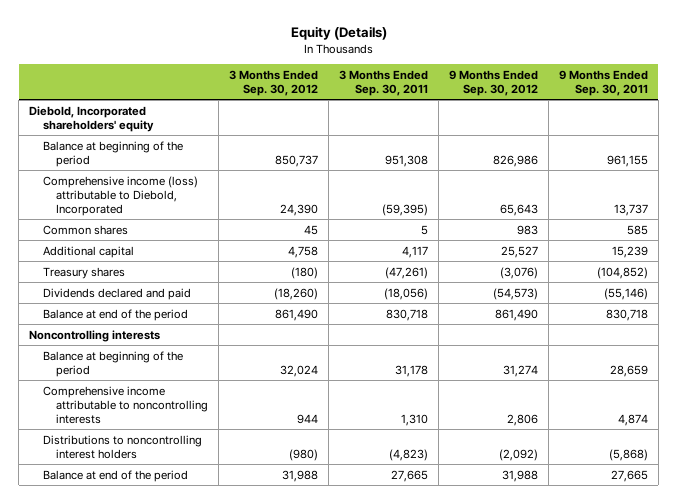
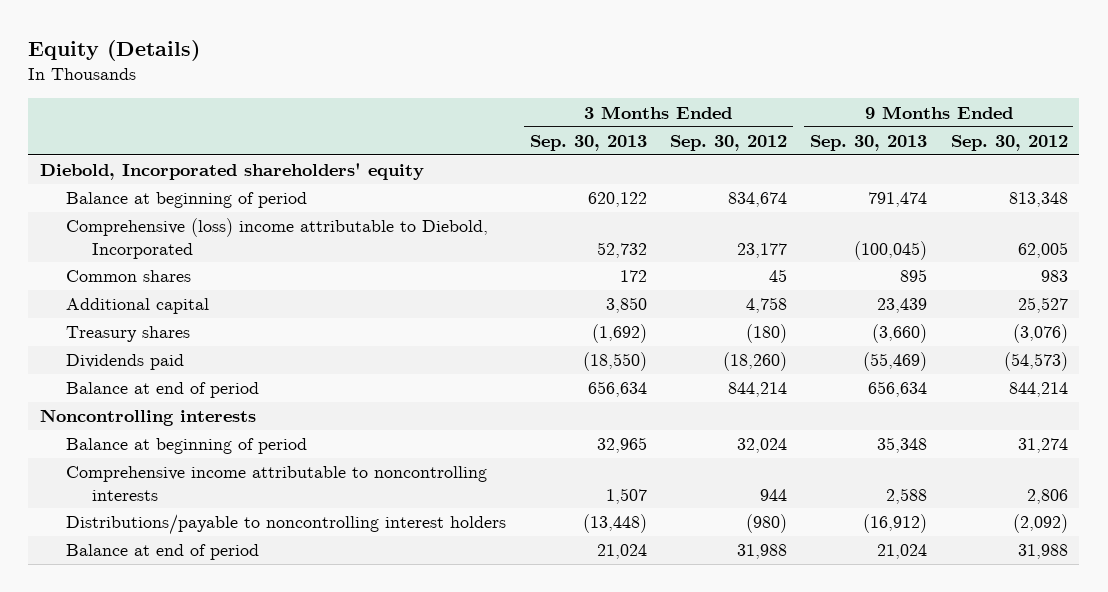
- | 3 Months Ended Sep. 30, 2012 | 3 Months Ended Sep. 30, 2011 | 9 Months Ended Sep. 30, 2012 | 9 Months Ended Sep. 30, 2011
+ | 3 Months Ended Sep. 30, 2013 | 3 Months Ended Sep. 30, 2012 | 9 Months Ended Sep. 30, 2013 | 9 Months Ended Sep. 30, 2012
- Balance at beginning of the period | 850,737 | 951,308 | 826,986 | 961,155
- Comprehensive income (loss) attributable to Diebold, Incorporated | 24,390 | (59,395) | 65,643 | 13,737
+ Balance at beginning of period | 620,122 | 834,674 | 791,474 | 813,348
+ Comprehensive (loss) income attributable to Diebold, Incorporated | 52,732 | 23,177 | (100,045) | 62,005
- Dividends declared and paid | (18,260) | (18,056) | (54,573) | (55,146)
- Balance at end of the period | 861,490 | 830,718 | 861,490 | 830,718
+ Dividends paid | (18,550) | (18,260) | (55,469) | (54,573)
+ Balance at end of period | 656,634 | 844,214 | 656,634 | 844,214
- Balance at beginning of the period | 32,024 | 31,178 | 31,274 | 28,659
+ Balance at beginning of period | 32,965 | 32,024 | 35,348 | 31,274
- Distributions to noncontrolling interest holders | (980) | (4,823) | (2,092) | (5,868)
- Balance at end of the period | 31,988 | 27,665 | 31,988 | 27,665
+ Distributions/payable to noncontrolling interest holders | (13,448) | (980) | (16,912) | (2,092)
+ Balance at end of period | 21,024 | 31,988 | 21,024 | 31,988

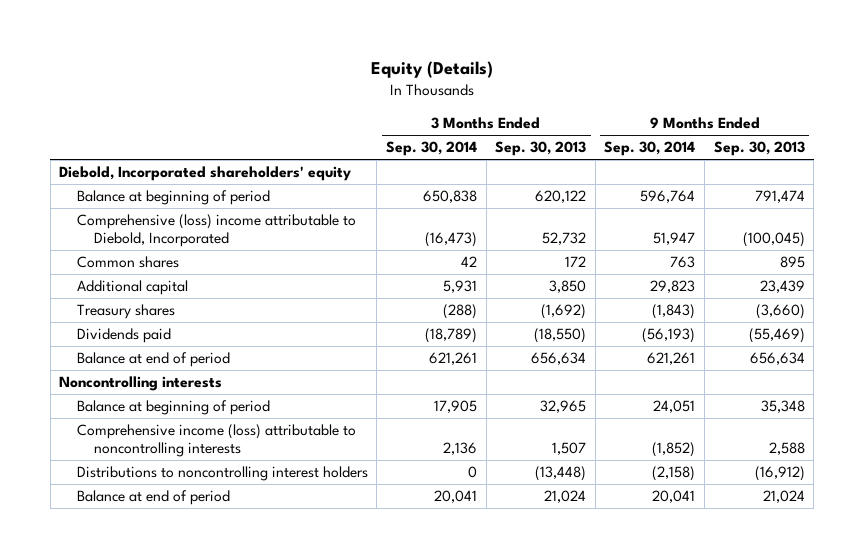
- | 3 Months Ended Sep. 30, 2013 | 3 Months Ended Sep. 30, 2012 | 9 Months Ended Sep. 30, 2013 | 9 Months Ended Sep. 30, 2012
+ | 3 Months Ended Sep. 30, 2014 | 3 Months Ended Sep. 30, 2013 | 9 Months Ended Sep. 30, 2014 | 9 Months Ended Sep. 30, 2013
- Comprehensive income attributable to noncontrolling interests | 1,507 | 944 | 2,588 | 2,806
- Distributions/payable to noncontrolling interest holders | (13,448) | (980) | (16,912) | (2,092)
+ Comprehensive income (loss) attributable to noncontrolling interests | 2,136 | 1,507 | (1,852) | 2,588
+ Distributions to noncontrolling interest holders | 0 | (13,448) | (2,158) | (16,912)

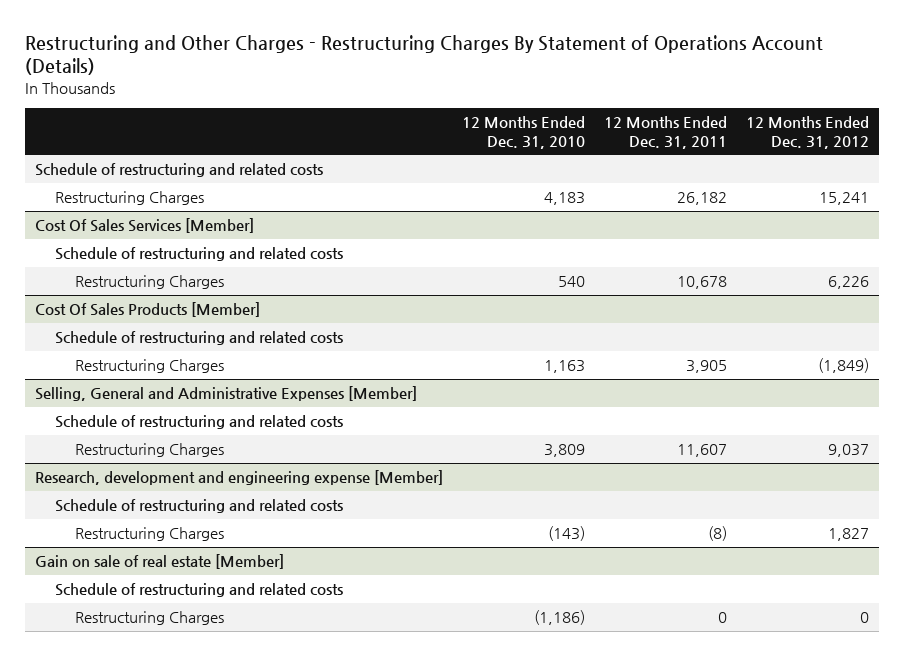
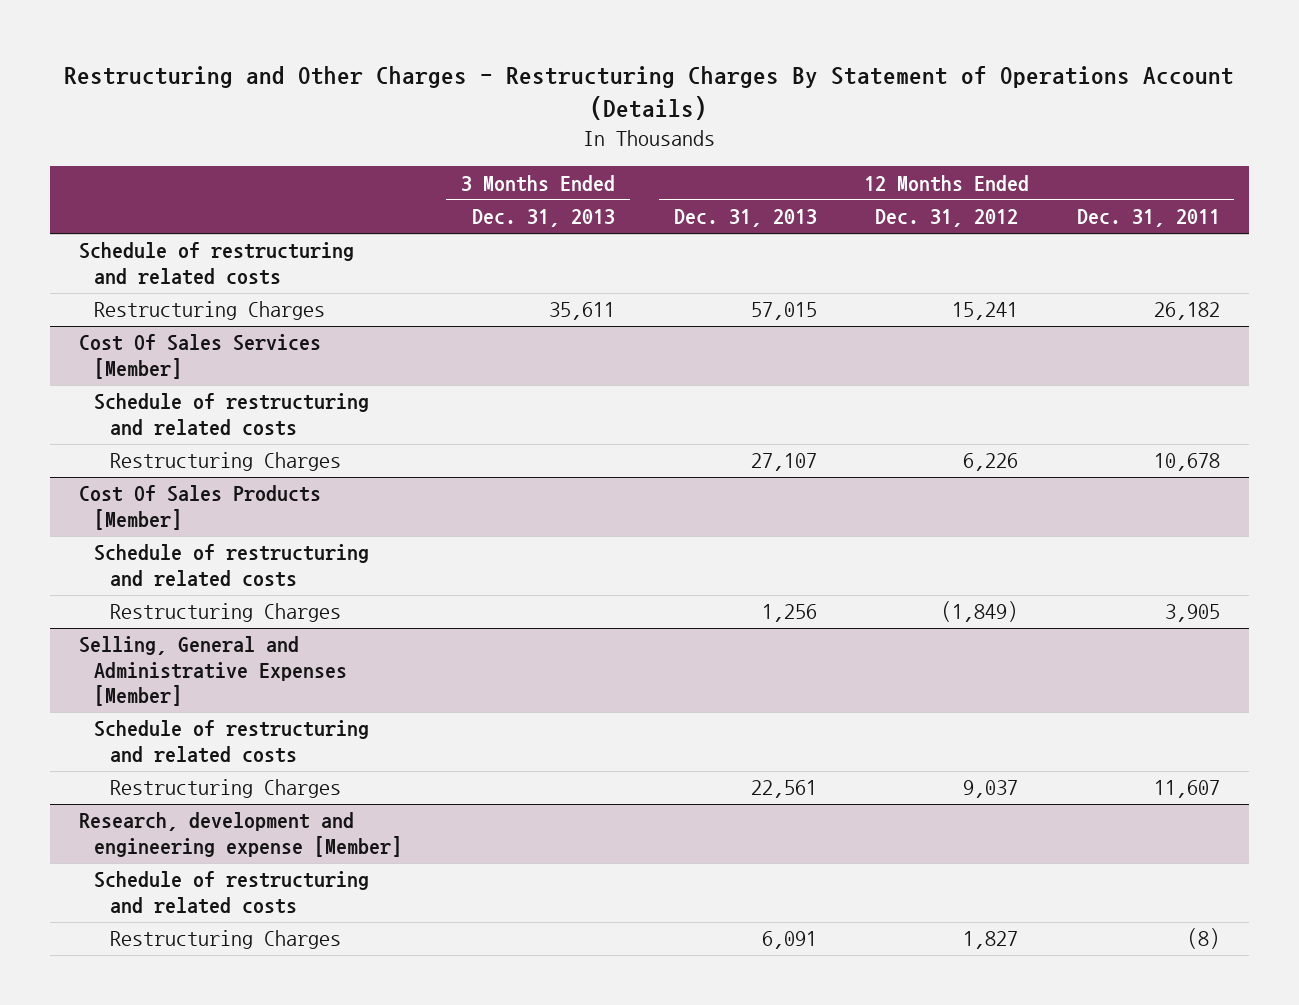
- | 12 Months Ended Dec. 31, 2010 | 12 Months Ended Dec. 31, 2011 | 12 Months Ended Dec. 31, 2012
+ | 3 Months Ended Dec. 31, 2013 | 12 Months Ended Dec. 31, 2013 | 12 Months Ended Dec. 31, 2012 | 12 Months Ended Dec. 31, 2011
- Gain on sale of real estate [Member]
- Schedule of restructuring and related costs
- Restructuring Charges | (1,186) | 0 | 0

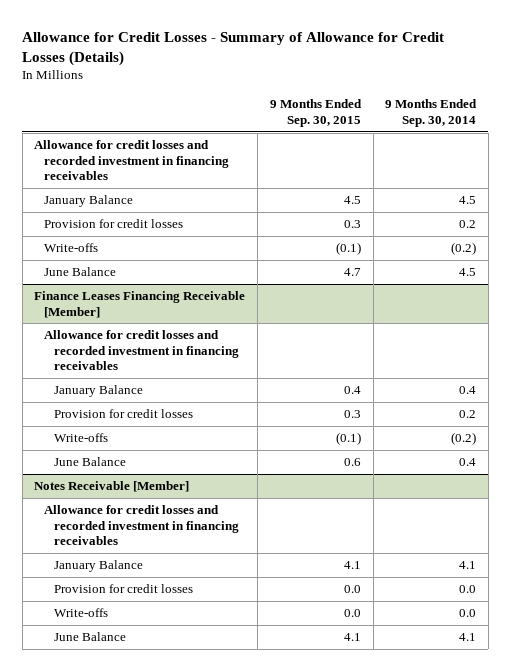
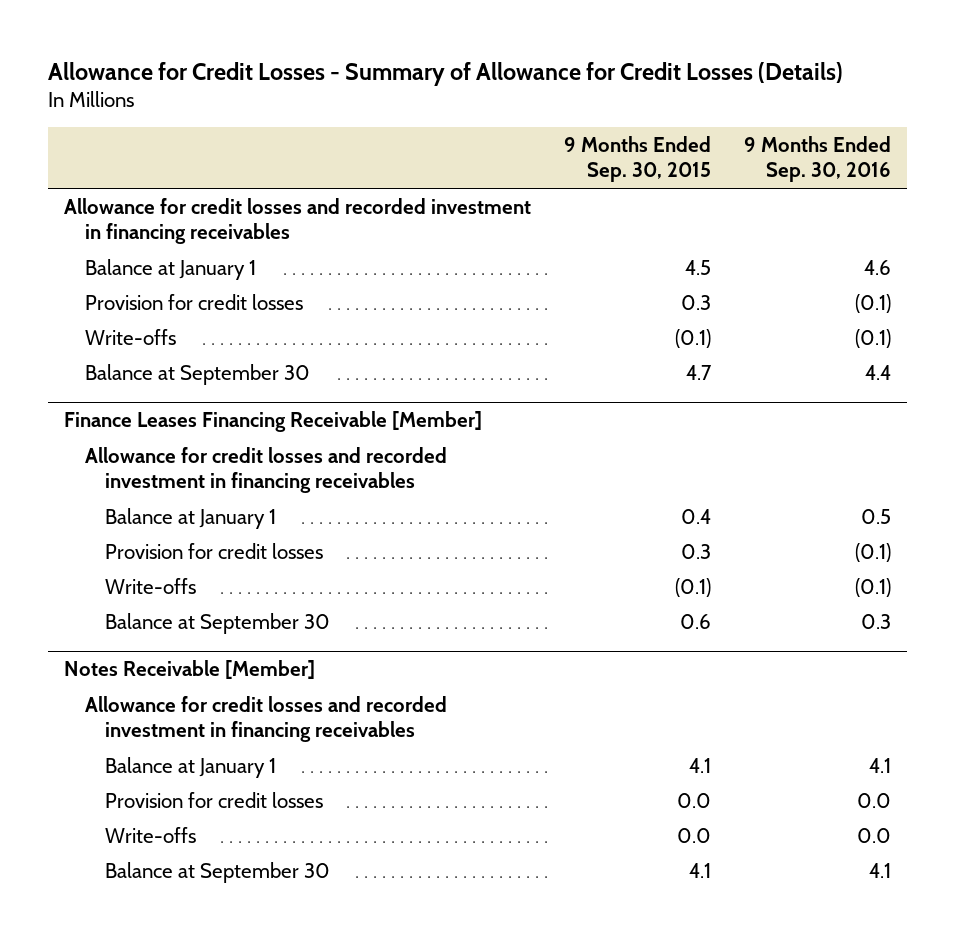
- | 9 Months Ended Sep. 30, 2015 | 9 Months Ended Sep. 30, 2014
+ | 9 Months Ended Sep. 30, 2015 | 9 Months Ended Sep. 30, 2016
- January Balance | 4.5 | 4.5
+ Balance at January 1 | 4.5 | 4.6
- June Balance | 4.7 | 4.5
+ Balance at September 30 | 4.7 | 4.4
@ Finance Leases Financing Receivable [Member]
- January Balance | 0.4 | 0.4
+ Balance at January 1 | 0.4 | 0.5
- June Balance | 0.6 | 0.4
+ Balance at September 30 | 0.6 | 0.3
@ Notes Receivable [Member]
- January Balance | 4.1 | 4.1
+ Balance at January 1 | 4.1 | 4.1
- June Balance | 4.1 | 4.1
+ Balance at September 30 | 4.1 | 4.1

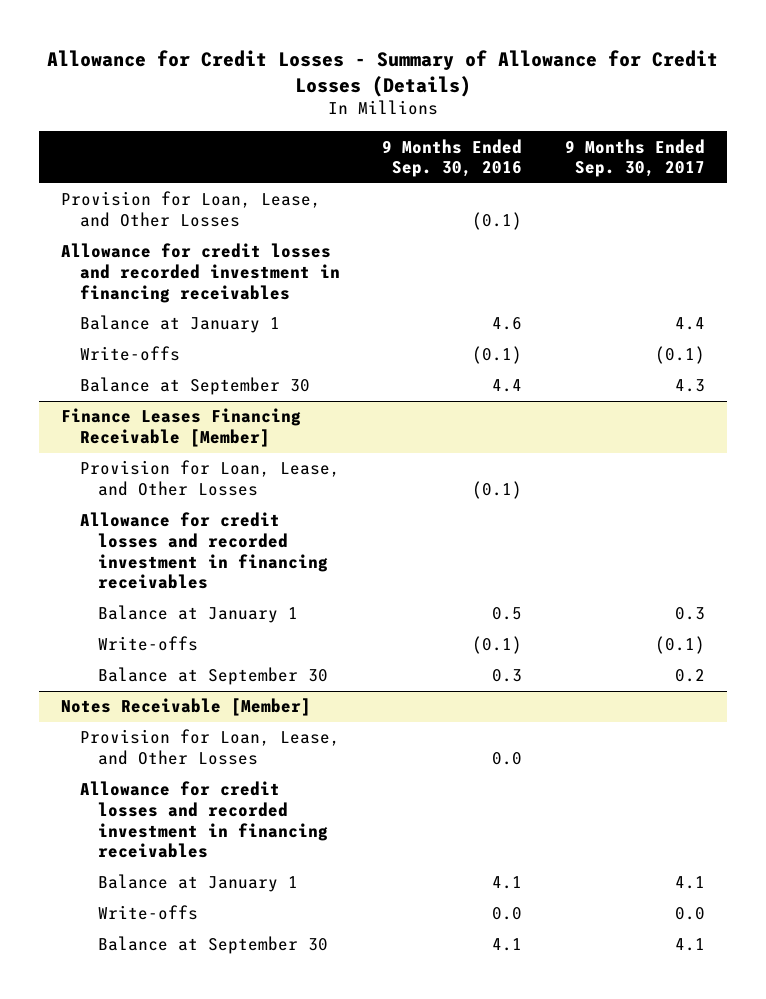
- | 9 Months Ended Sep. 30, 2015 | 9 Months Ended Sep. 30, 2016
+ | 9 Months Ended Sep. 30, 2016 | 9 Months Ended Sep. 30, 2017
+ Provision for Loan, Lease, and Other Losses | (0.1) |
- Provision for credit losses | 0.3 | (0.1)
@ Finance Leases Financing Receivable [Member]
+ Provision for Loan, Lease, and Other Losses | (0.1) |
- Provision for credit losses | 0.3 | (0.1)
@ Notes Receivable [Member]
+ Provision for Loan, Lease, and Other Losses | 0.0 |
- Provision for credit losses | 0.0 | 0.0

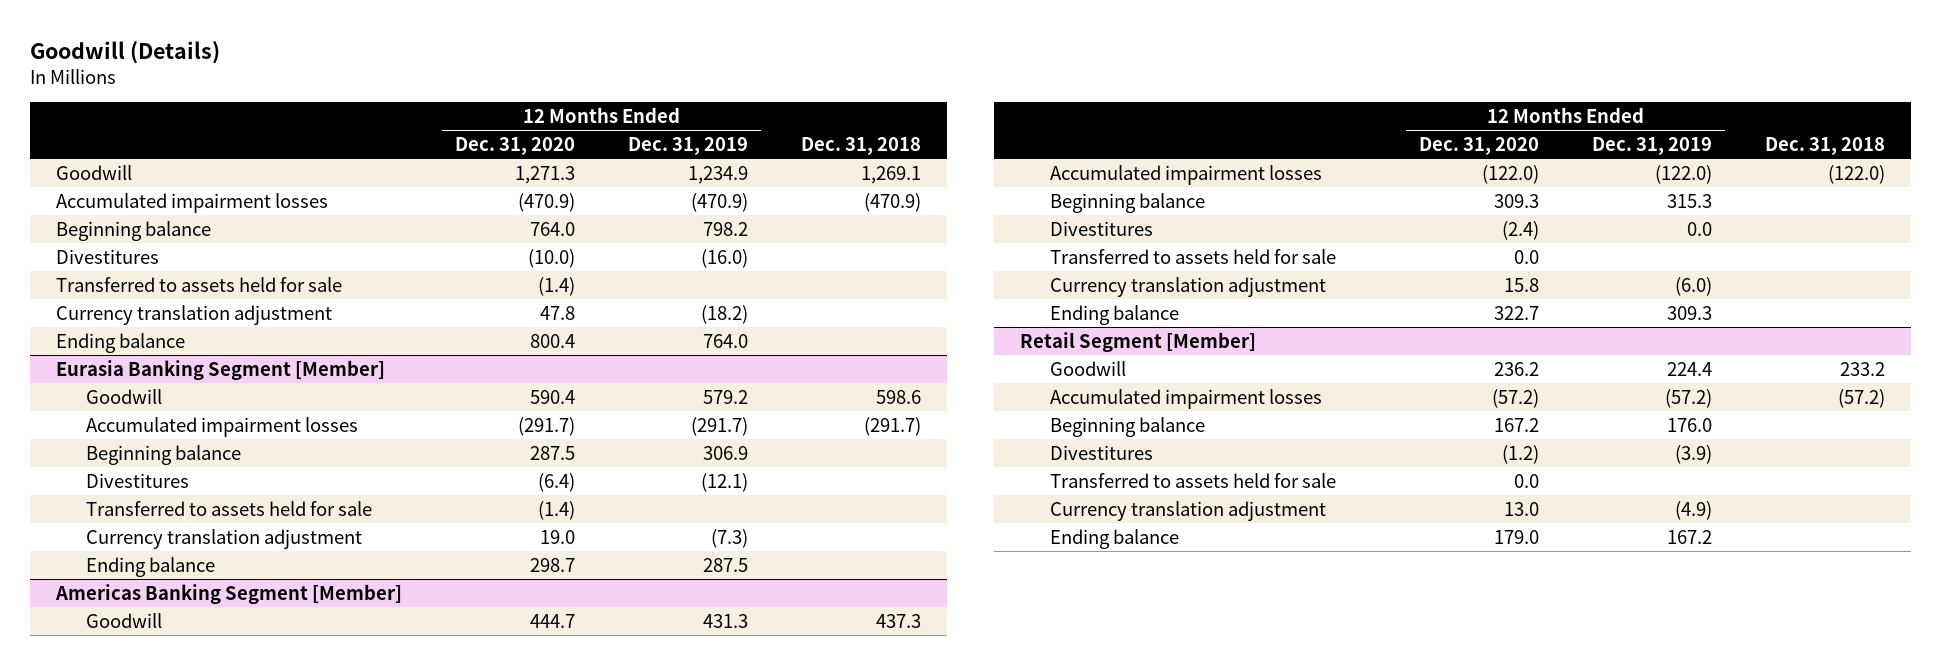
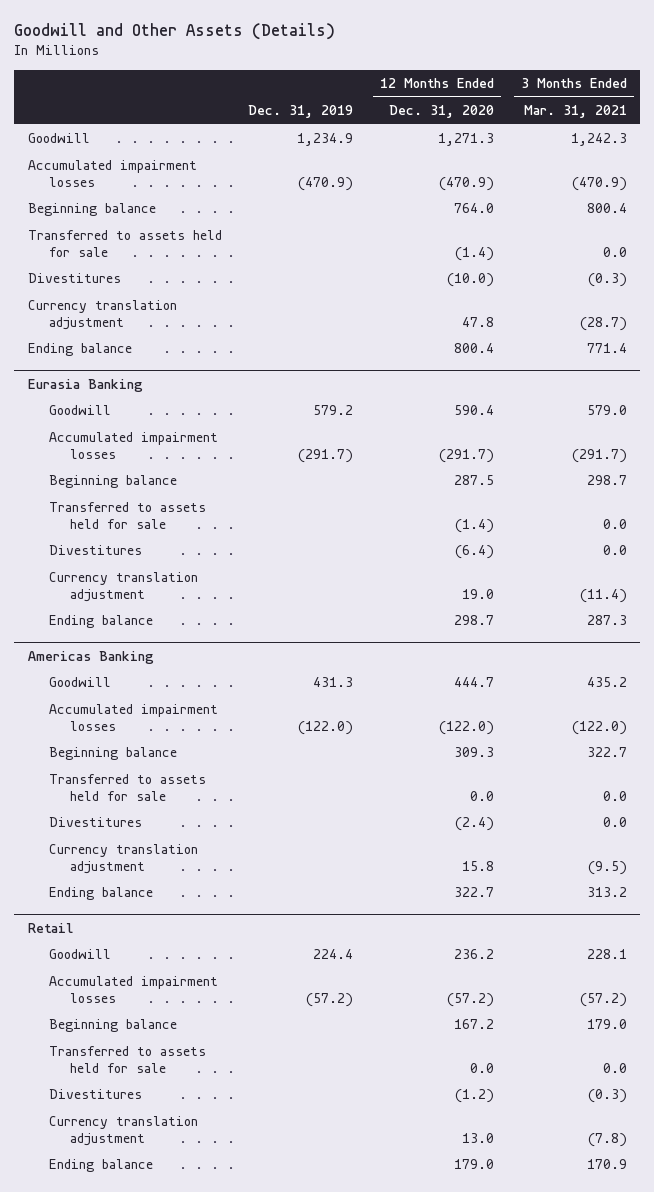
- Goodwill (Details)
+ Goodwill and Other Assets (Details)
- | 12 Months Ended Dec. 31, 2020 | 12 Months Ended Dec. 31, 2019 | Dec. 31, 2018
+ | Dec. 31, 2019 | 12 Months Ended Dec. 31, 2020 | 3 Months Ended Mar. 31, 2021
moved down: Divestitures | | (10.0) | (0.3)
- Eurasia Banking Segment [Member]
+ Eurasia Banking
- Divestitures | (6.4) | (12.1) |
+ Divestitures | | (6.4) | 0.0
- Americas Banking Segment [Member]
+ Americas Banking
- Divestitures | (2.4) | 0.0 |
+ Divestitures | | (2.4) | 0.0
- Retail Segment [Member]
+ Retail
- Divestitures | (1.2) | (3.9) |
+ Divestitures | | (1.2) | (0.3)

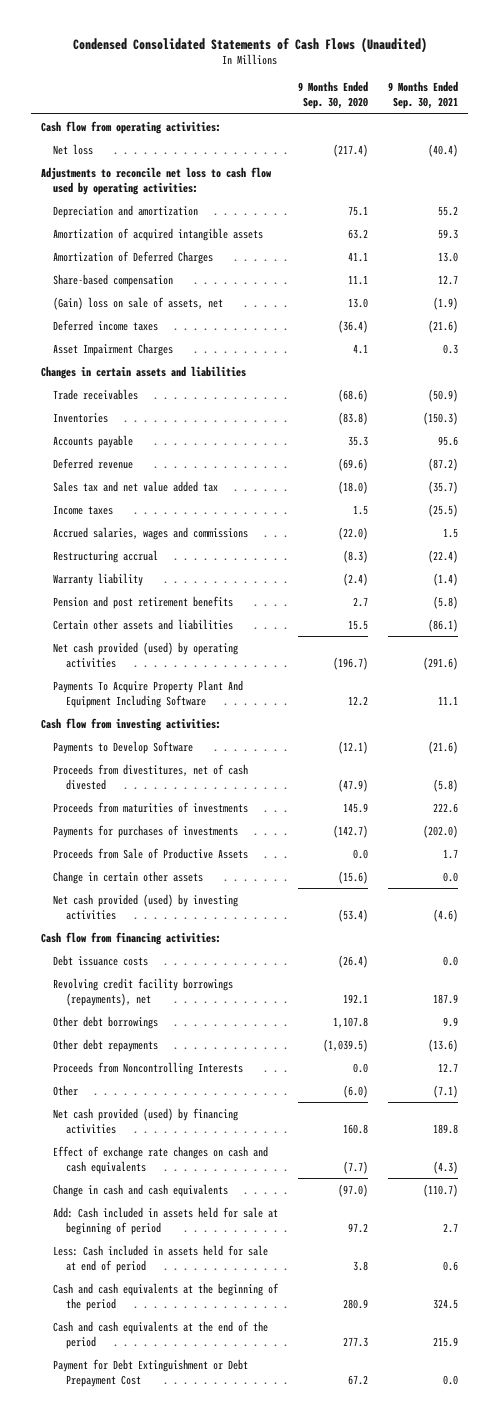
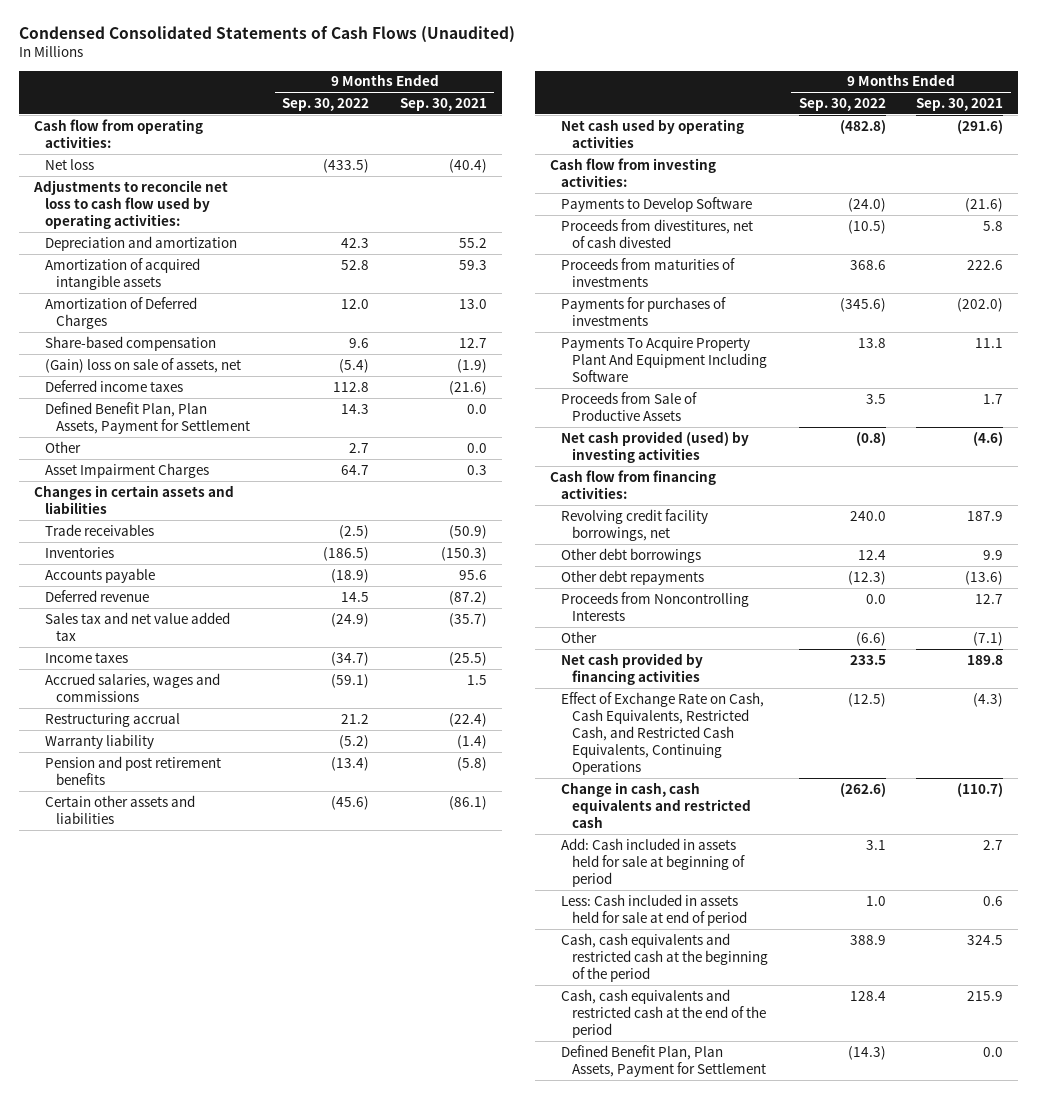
- | 9 Months Ended Sep. 30, 2020 | 9 Months Ended Sep. 30, 2021
+ | 9 Months Ended Sep. 30, 2022 | 9 Months Ended Sep. 30, 2021
+ Defined Benefit Plan, Plan Assets, Payment for Settlement | 14.3 | 0.0
+ Other | 2.7 | 0.0
- Net cash provided (used) by operating activities | (196.7) | (291.6)
+ Net cash used by operating activities | (482.8) | (291.6)
- Proceeds from divestitures, net of cash divested | (47.9) | (5.8)
+ Proceeds from divestitures, net of cash divested | (10.5) | 5.8
moved down: Payments To Acquire Property Plant And Equipment Including Software | 13.8 | 11.1
- Change in certain other assets | (15.6) | 0.0
- Debt issuance costs | (26.4) | 0.0
- Revolving credit facility borrowings (repayments), net | 192.1 | 187.9
+ Revolving credit facility borrowings, net | 240.0 | 187.9
- Net cash provided (used) by financing activities | 160.8 | 189.8
- Effect of exchange rate changes on cash and cash equivalents | (7.7) | (4.3)
- Change in cash and cash equivalents | (97.0) | (110.7)
+ Net cash provided by financing activities | 233.5 | 189.8
+ Effect of Exchange Rate on Cash, Cash Equivalents, Restricted Cash, and Restricted Cash Equivalents, Continuing Operations | (12.5) | (4.3)
+ Change in cash, cash equivalents and restricted cash | (262.6) | (110.7)
- Cash and cash equivalents at the beginning of the period | 280.9 | 324.5
- Cash and cash equivalents at the end of the period | 277.3 | 215.9
- Payment for Debt Extinguishment or Debt Prepayment Cost | 67.2 | 0.0
+ Cash, cash equivalents and restricted cash at the beginning of the period | 388.9 | 324.5
+ Cash, cash equivalents and restricted cash at the end of the period | 128.4 | 215.9
+ Defined Benefit Plan, Plan Assets, Payment for Settlement | (14.3) | 0.0

